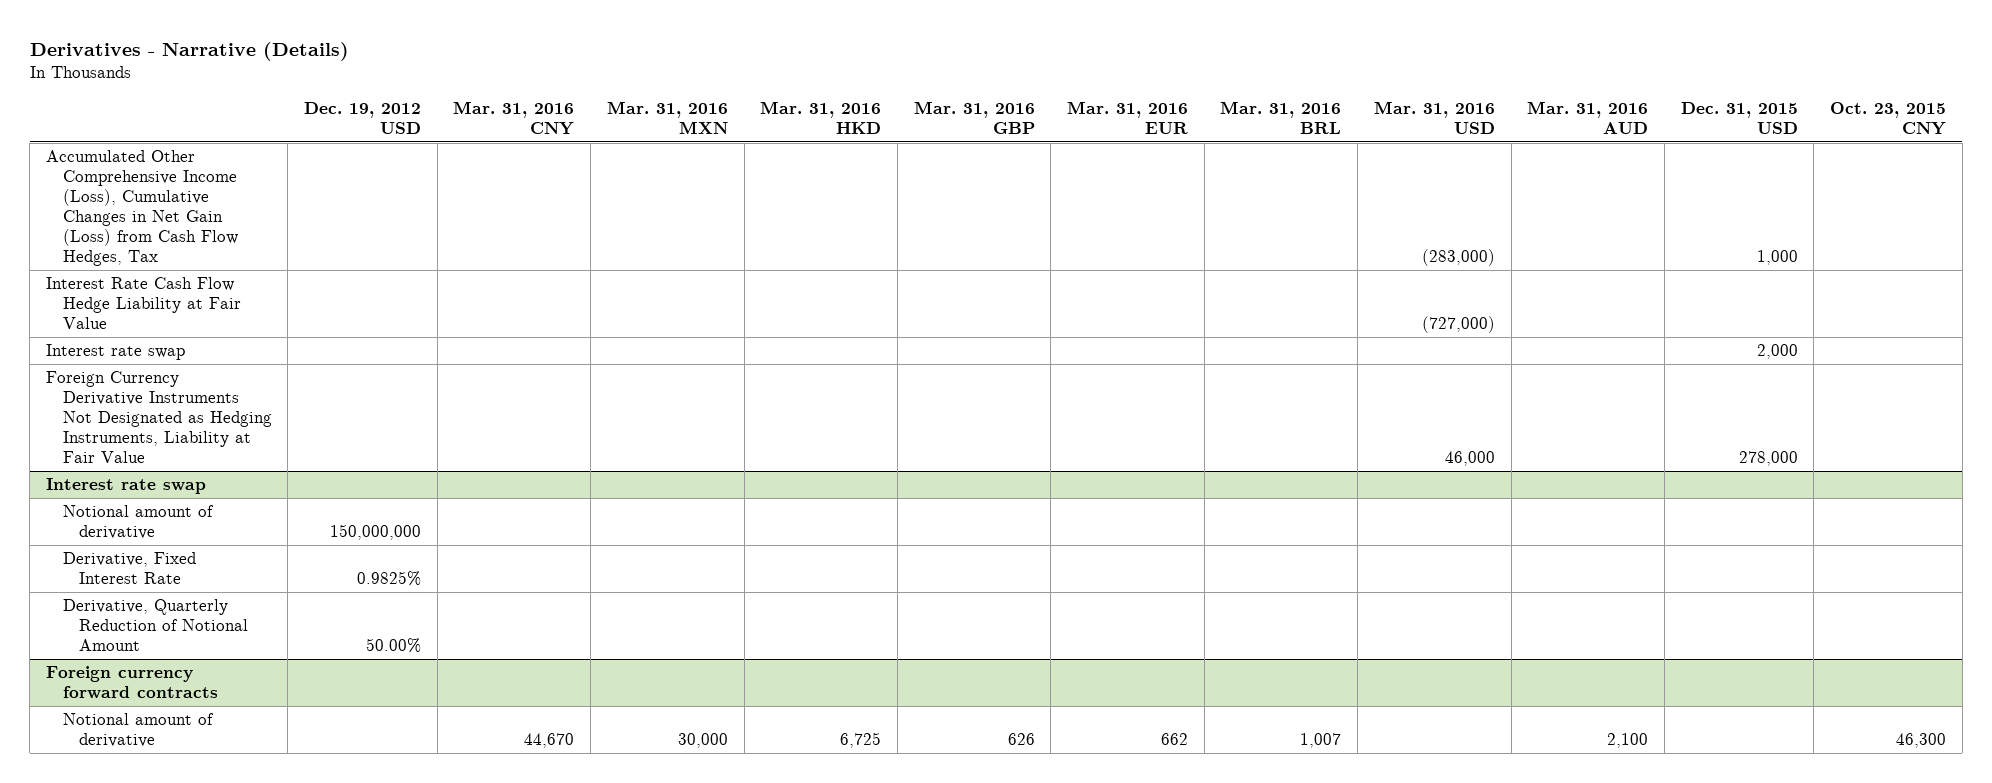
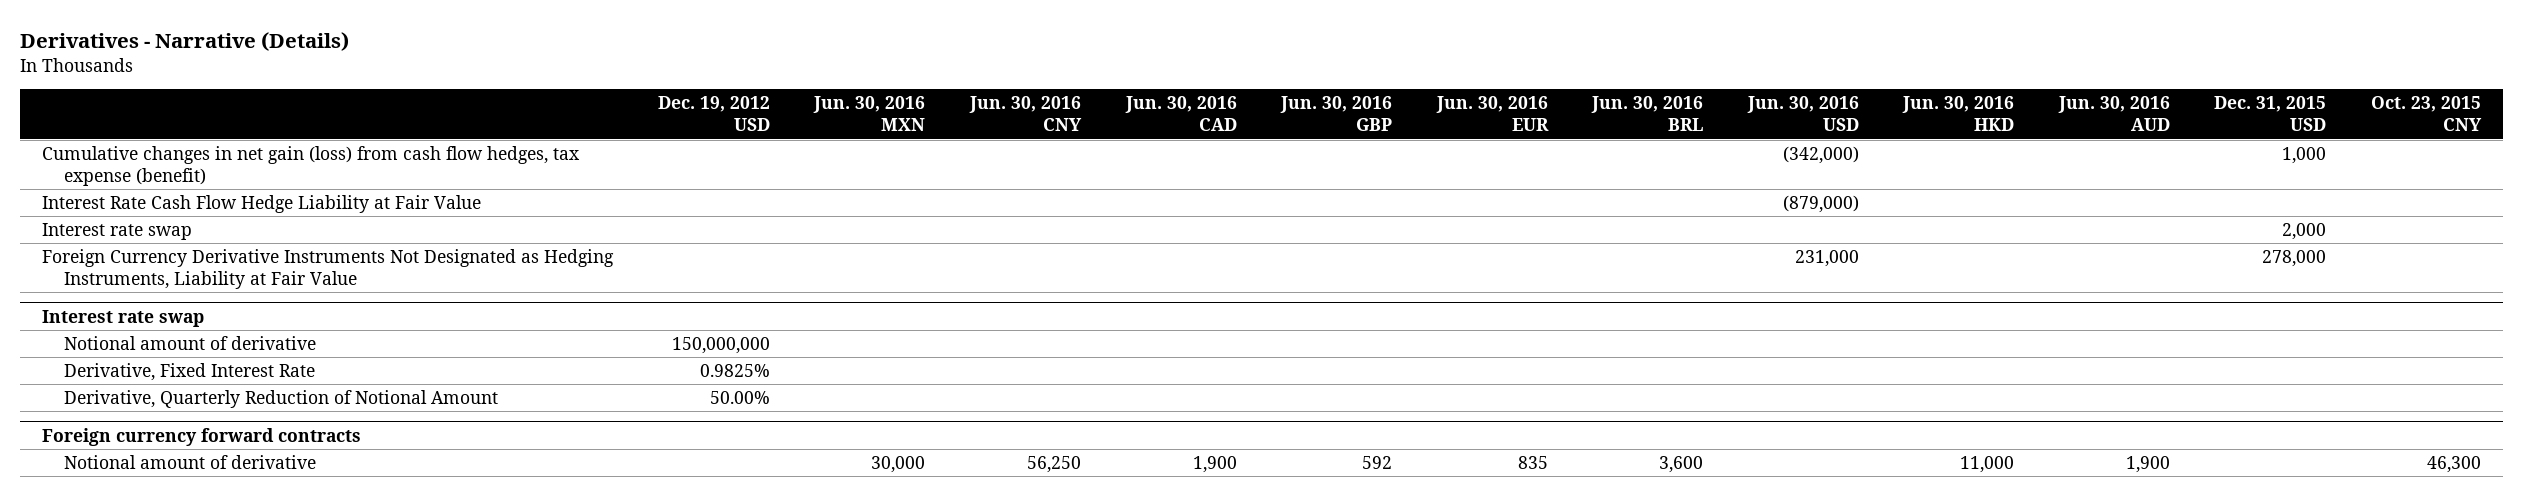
- | Dec. 19, 2012 USD | Mar. 31, 2016 CNY | Mar. 31, 2016 MXN | Mar. 31, 2016 HKD | Mar. 31, 2016 GBP | Mar. 31, 2016 EUR | Mar. 31, 2016 BRL | Mar. 31, 2016 USD | Mar. 31, 2016 AUD | Dec. 31, 2015 USD | Oct. 23, 2015 CNY
+ | Dec. 19, 2012 USD | Jun. 30, 2016 MXN | Jun. 30, 2016 CNY | Jun. 30, 2016 CAD | Jun. 30, 2016 GBP | Jun. 30, 2016 EUR | Jun. 30, 2016 BRL | Jun. 30, 2016 USD | Jun. 30, 2016 HKD | Jun. 30, 2016 AUD | Dec. 31, 2015 USD | Oct. 23, 2015 CNY
- Accumulated Other Comprehensive Income (Loss), Cumulative Changes in Net Gain (Loss) from Cash Flow Hedges, Tax | | | | | | | | (283,000) | | 1,000 |
+ Cumulative changes in net gain (loss) from cash flow hedges, tax expense (benefit) | | | | | | | | (342,000) | | | 1,000 |

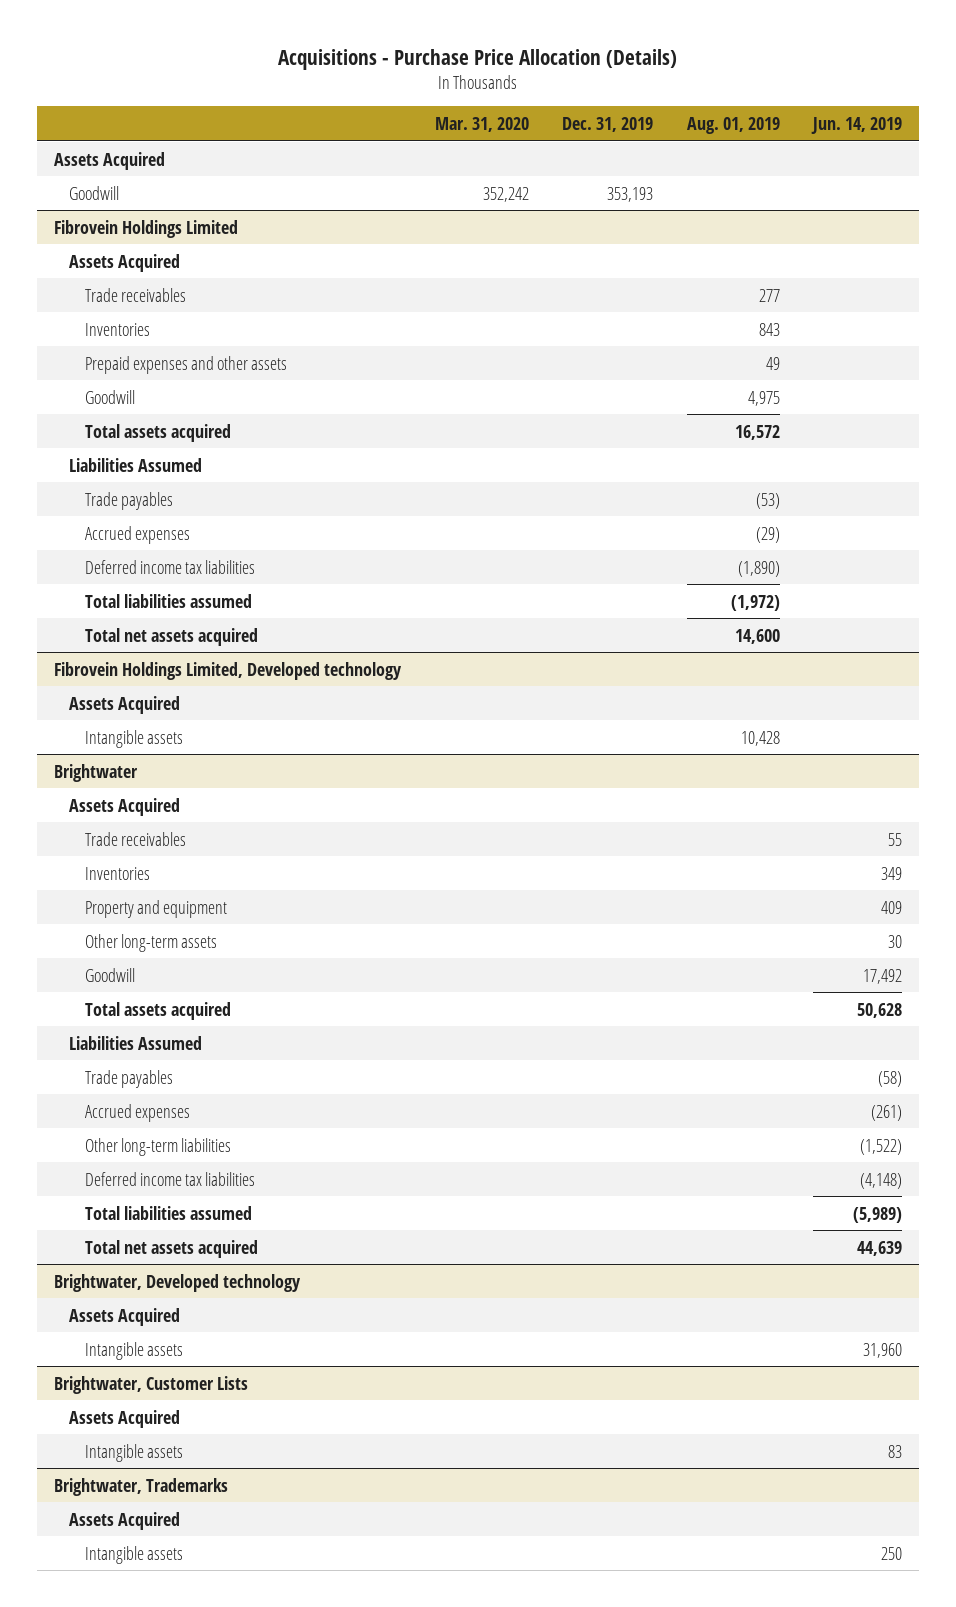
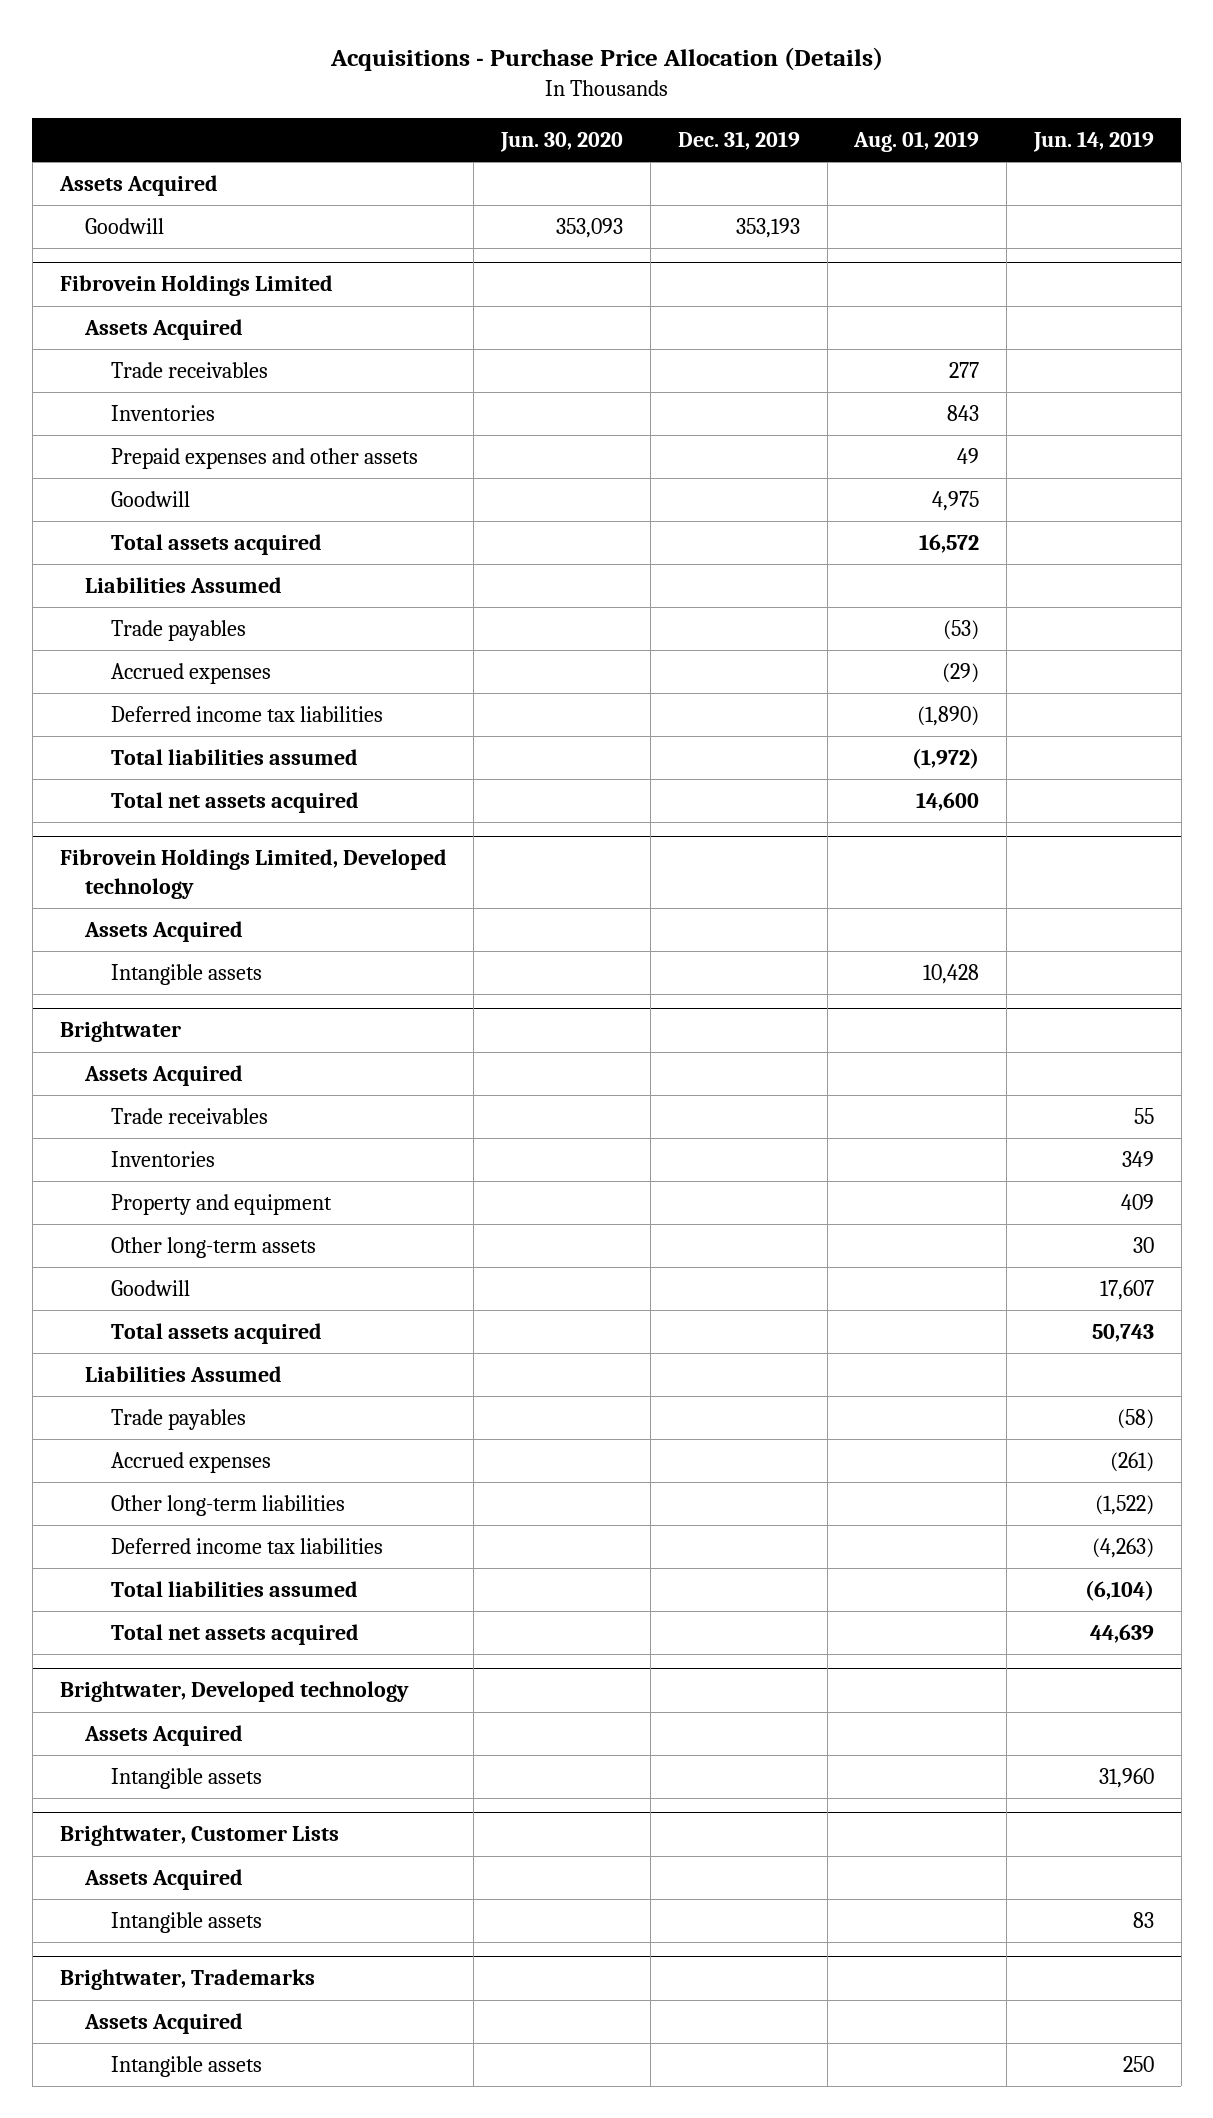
- | Mar. 31, 2020 | Dec. 31, 2019 | Aug. 01, 2019 | Jun. 14, 2019
+ | Jun. 30, 2020 | Dec. 31, 2019 | Aug. 01, 2019 | Jun. 14, 2019
@ Brightwater
- Goodwill | | | | 17,492
- Total assets acquired | | | | 50,628
+ Goodwill | | | | 17,607
+ Total assets acquired | | | | 50,743
- Deferred income tax liabilities | | | | (4,148)
- Total liabilities assumed | | | | (5,989)
+ Deferred income tax liabilities | | | | (4,263)
+ Total liabilities assumed | | | | (6,104)

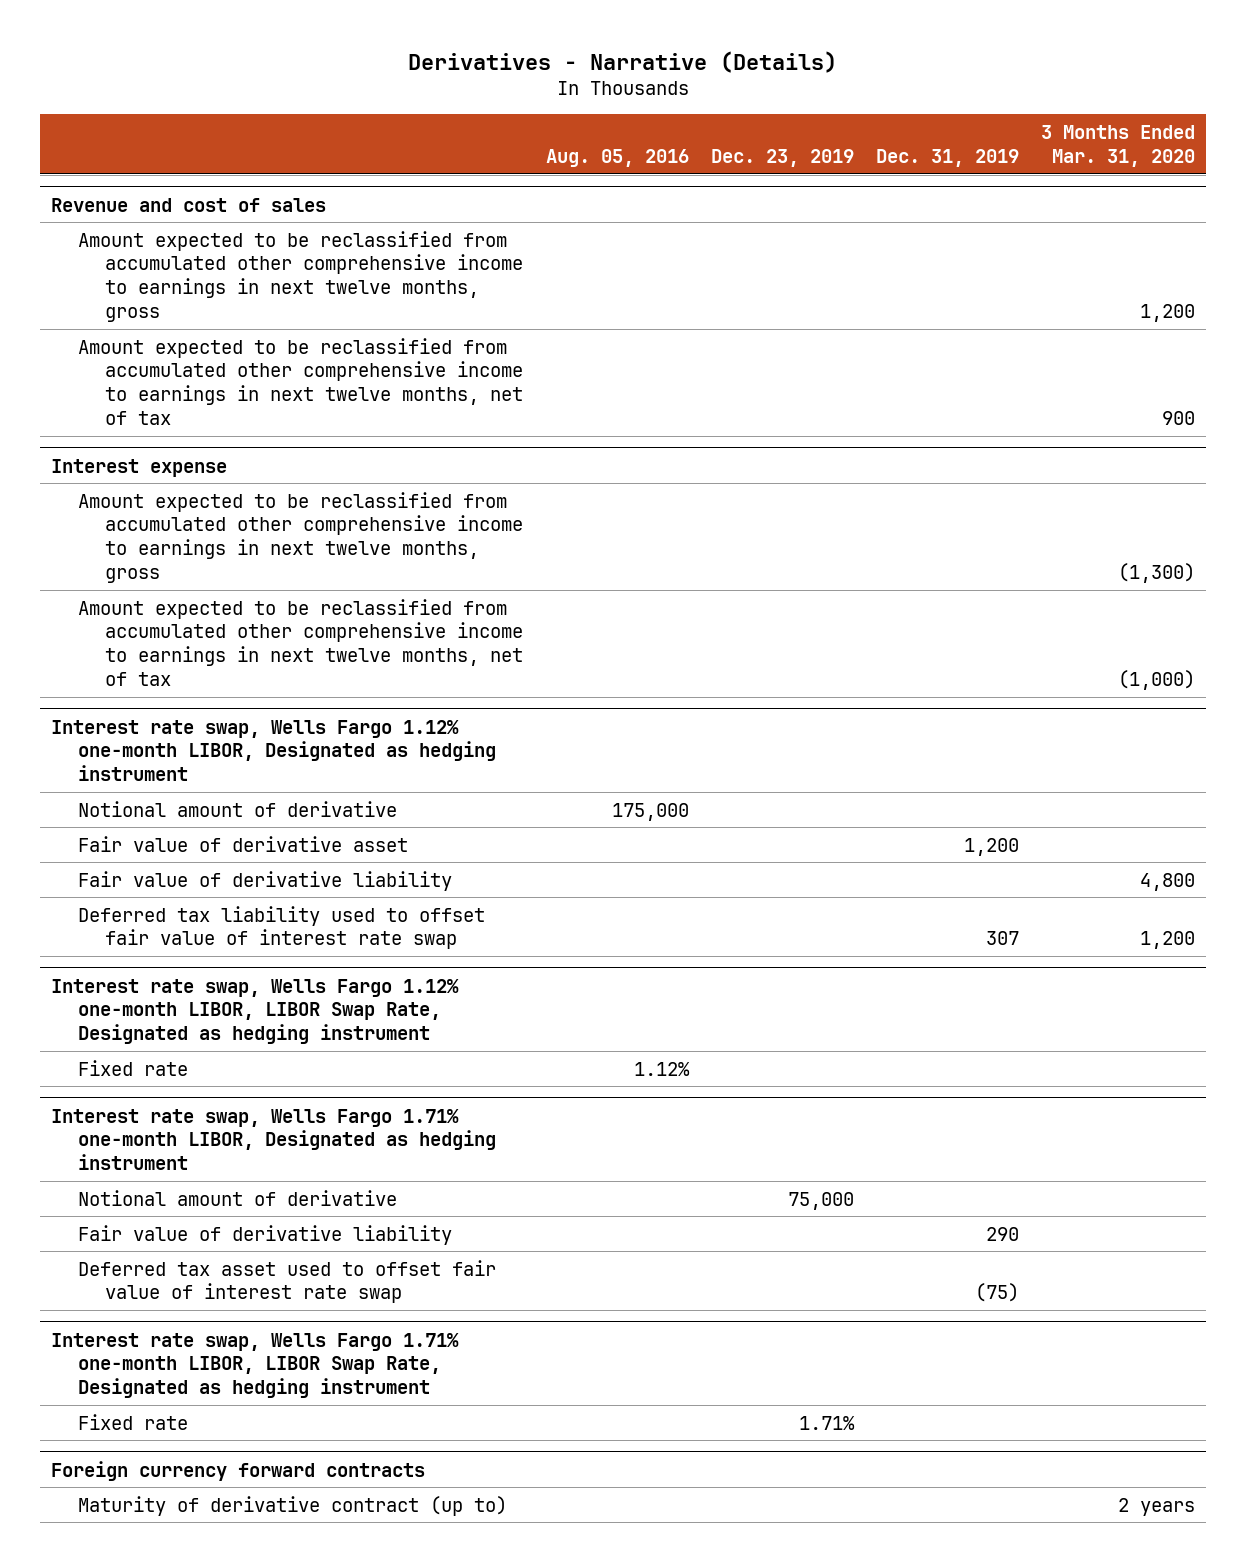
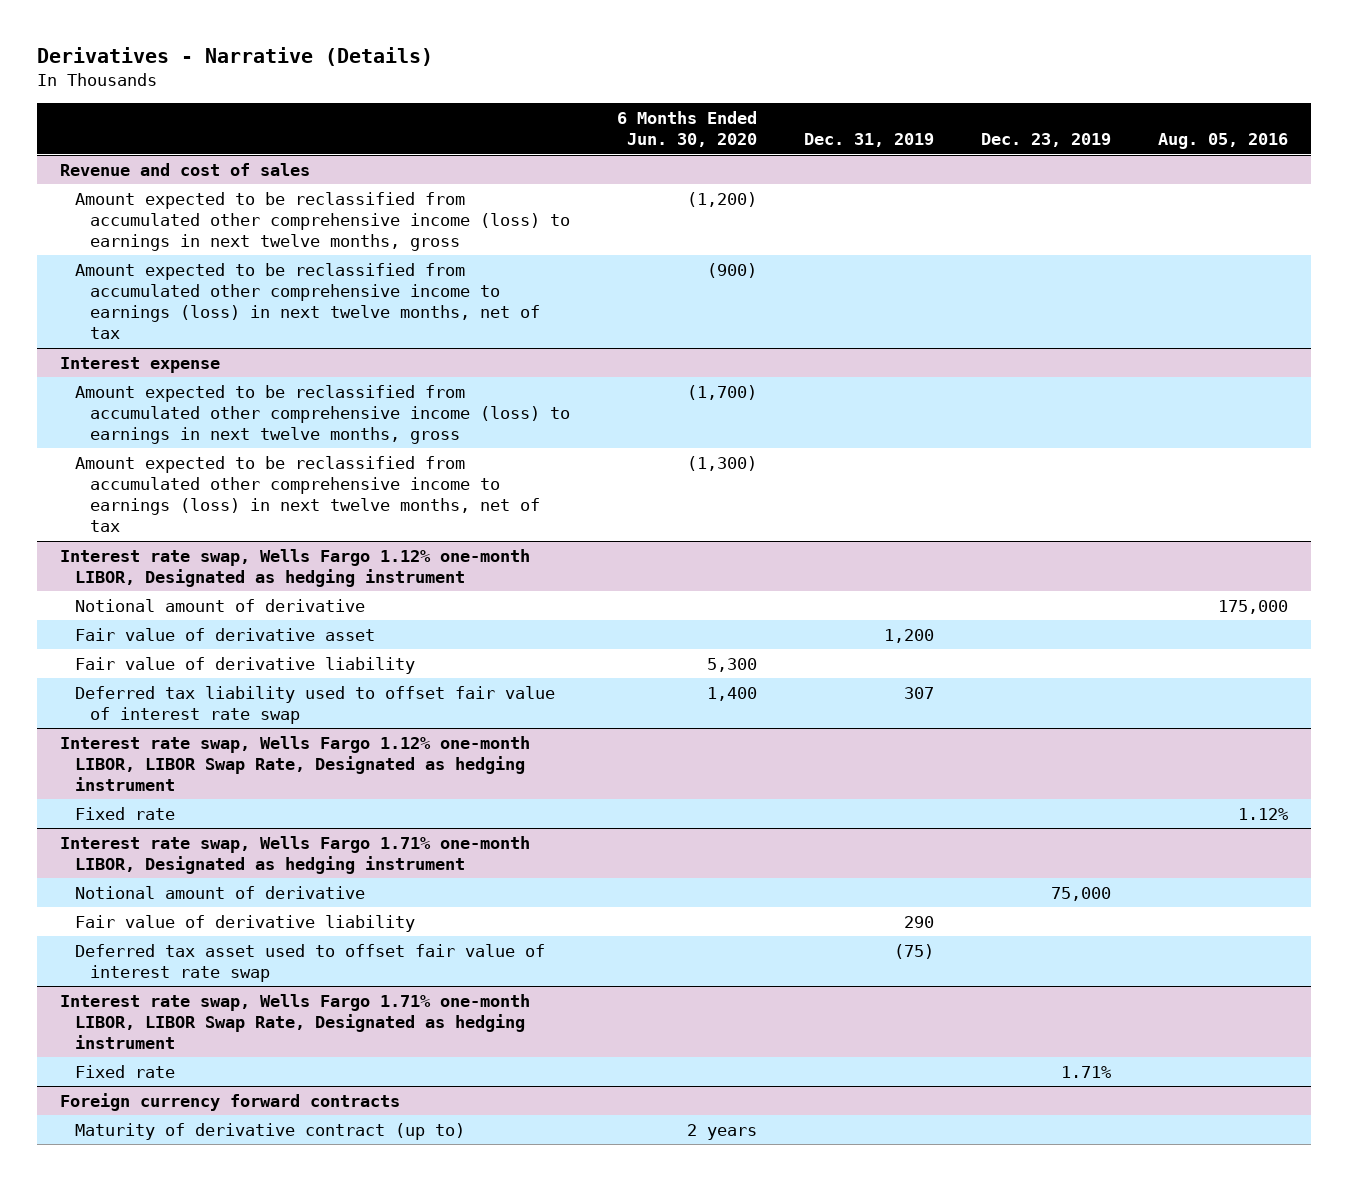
- | Aug. 05, 2016 | Dec. 23, 2019 | Dec. 31, 2019 | 3 Months Ended Mar. 31, 2020
+ | 6 Months Ended Jun. 30, 2020 | Dec. 31, 2019 | Dec. 23, 2019 | Aug. 05, 2016
@ Revenue and cost of sales
- Amount expected to be reclassified from accumulated other comprehensive income to earnings in next twelve months, gross | | | | 1,200
- Amount expected to be reclassified from accumulated other comprehensive income to earnings in next twelve months, net of tax | | | | 900
+ Amount expected to be reclassified from accumulated other comprehensive income (loss) to earnings in next twelve months, gross | (1,200) | | |
+ Amount expected to be reclassified from accumulated other comprehensive income to earnings (loss) in next twelve months, net of tax | (900) | | |
@ Interest expense
- Amount expected to be reclassified from accumulated other comprehensive income to earnings in next twelve months, gross | | | | (1,300)
- Amount expected to be reclassified from accumulated other comprehensive income to earnings in next twelve months, net of tax | | | | (1,000)
+ Amount expected to be reclassified from accumulated other comprehensive income (loss) to earnings in next twelve months, gross | (1,700) | | |
+ Amount expected to be reclassified from accumulated other comprehensive income to earnings (loss) in next twelve months, net of tax | (1,300) | | |

